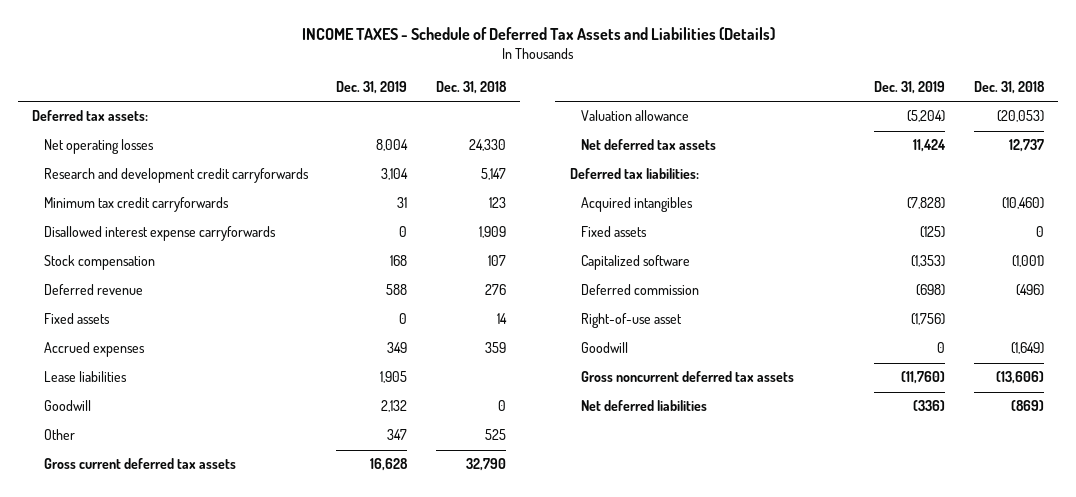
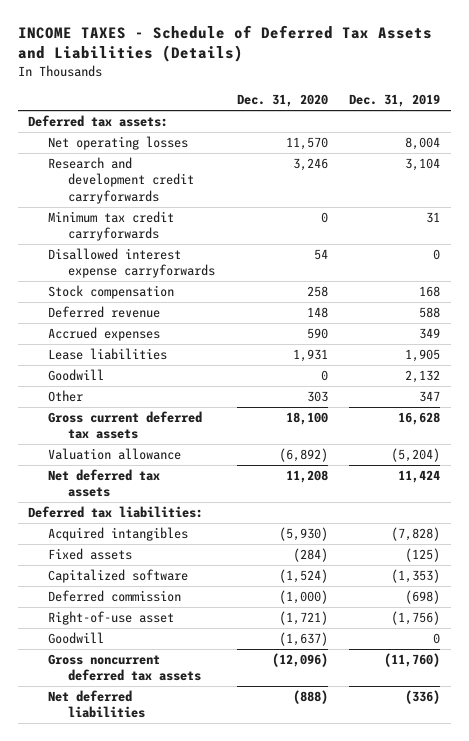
- | Dec. 31, 2019 | Dec. 31, 2018
+ | Dec. 31, 2020 | Dec. 31, 2019
- Fixed assets | 0 | 14

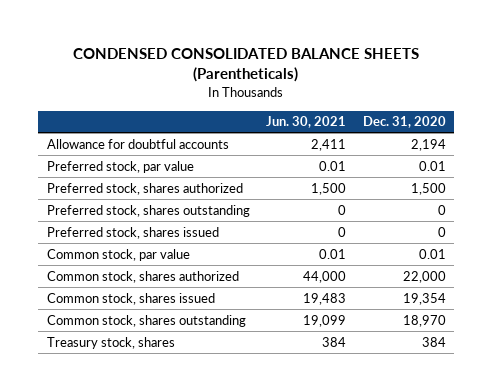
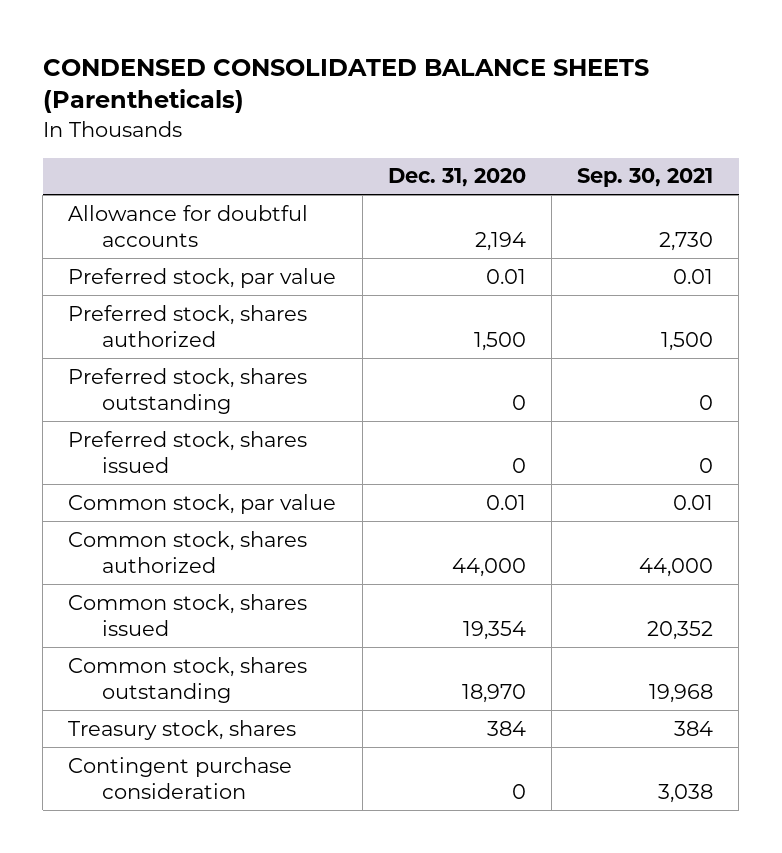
- | Jun. 30, 2021 | Dec. 31, 2020
+ | Dec. 31, 2020 | Sep. 30, 2021
- Common stock, shares authorized | 44,000 | 22,000
+ Common stock, shares authorized | 44,000 | 44,000
+ Contingent purchase consideration | 0 | 3,038

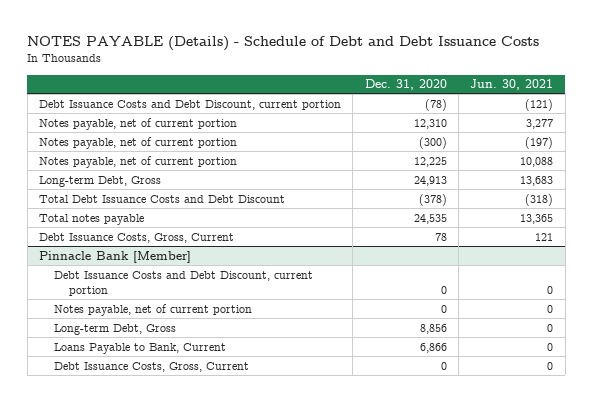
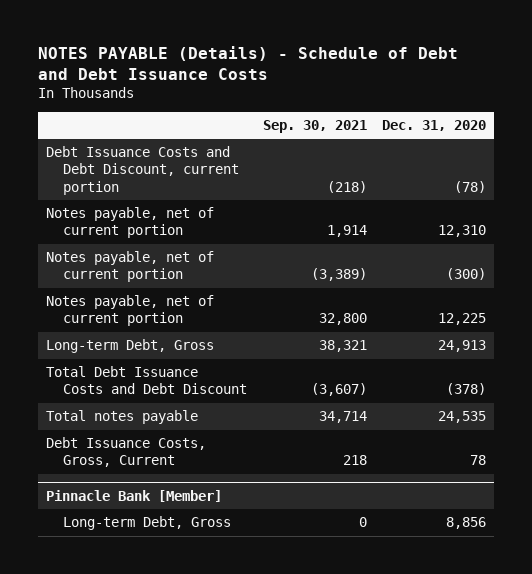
- | Dec. 31, 2020 | Jun. 30, 2021
+ | Sep. 30, 2021 | Dec. 31, 2020
@ Pinnacle Bank [Member]
- Debt Issuance Costs and Debt Discount, current portion | 0 | 0
- Notes payable, net of current portion | 0 | 0
- Loans Payable to Bank, Current | 6,866 | 0
- Debt Issuance Costs, Gross, Current | 0 | 0

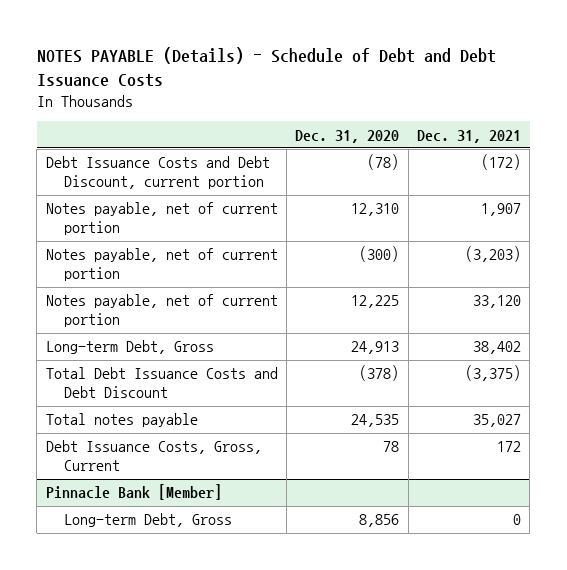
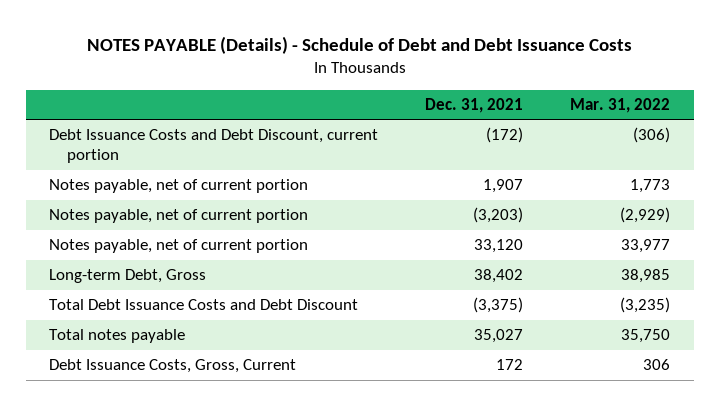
- | Dec. 31, 2020 | Dec. 31, 2021
+ | Dec. 31, 2021 | Mar. 31, 2022
- Pinnacle Bank [Member]
- Long-term Debt, Gross | 8,856 | 0

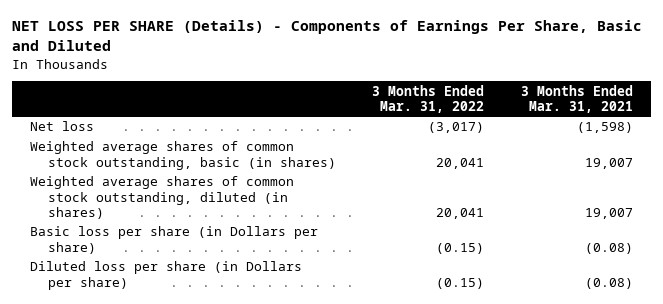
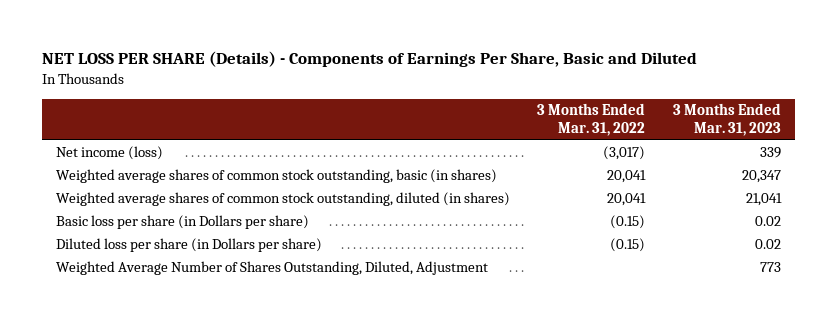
- | 3 Months Ended Mar. 31, 2022 | 3 Months Ended Mar. 31, 2021
+ | 3 Months Ended Mar. 31, 2022 | 3 Months Ended Mar. 31, 2023
- Net loss | (3,017) | (1,598)
+ Net income (loss) | (3,017) | 339
+ Weighted Average Number of Shares Outstanding, Diluted, Adjustment | | 773

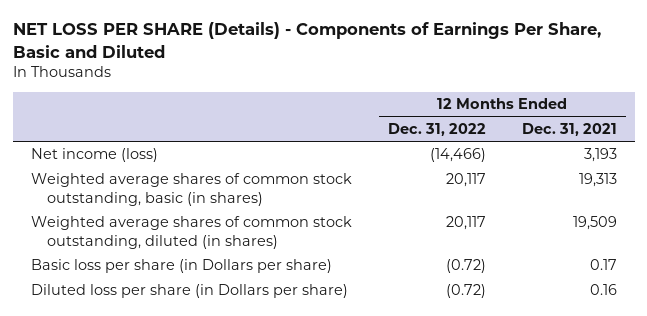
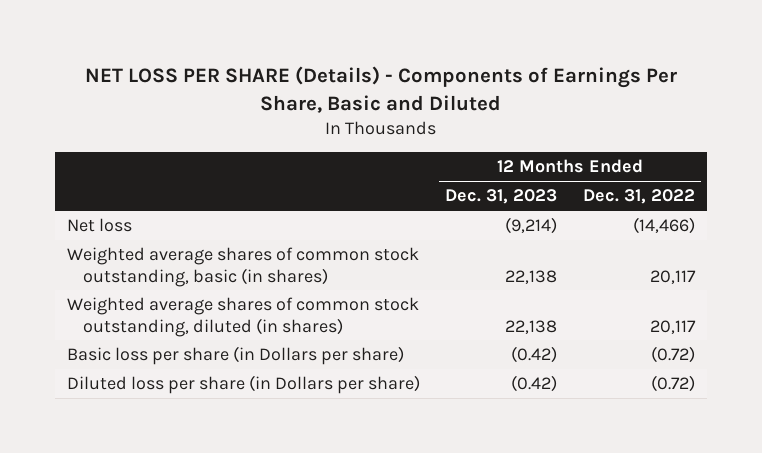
- | 12 Months Ended Dec. 31, 2022 | 12 Months Ended Dec. 31, 2021
+ | 12 Months Ended Dec. 31, 2023 | 12 Months Ended Dec. 31, 2022
- Net income (loss) | (14,466) | 3,193
+ Net loss | (9,214) | (14,466)

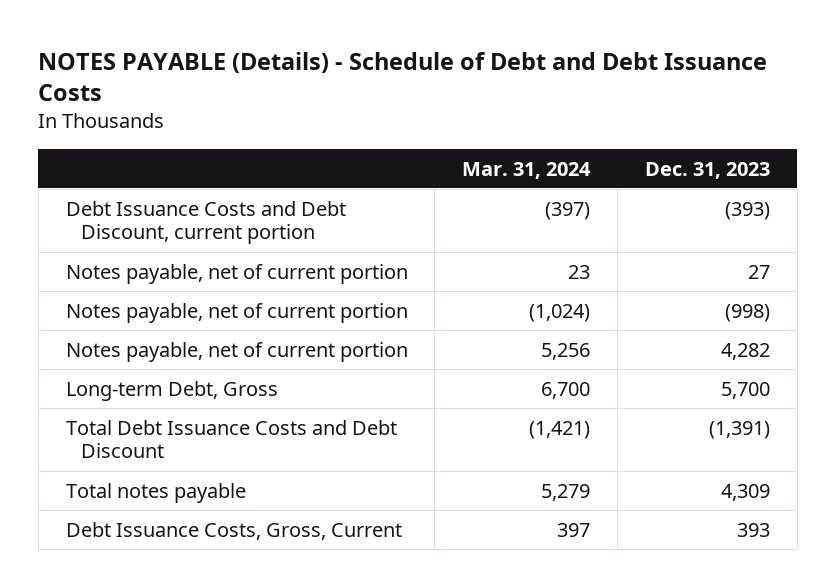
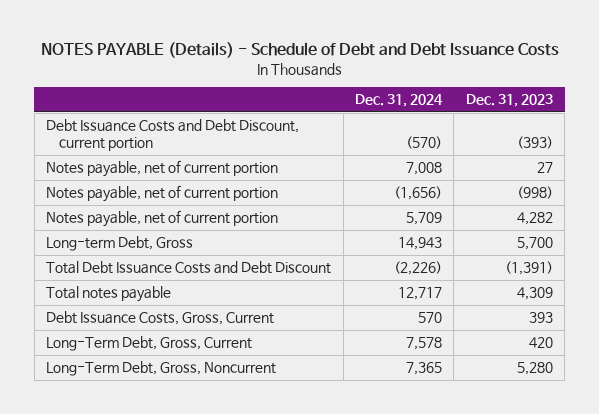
- | Mar. 31, 2024 | Dec. 31, 2023
+ | Dec. 31, 2024 | Dec. 31, 2023
+ Long-Term Debt, Gross, Current | 7,578 | 420
+ Long-Term Debt, Gross, Noncurrent | 7,365 | 5,280

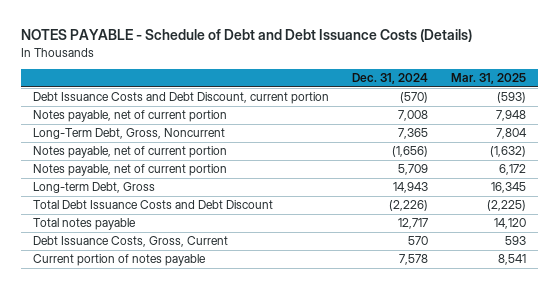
- NOTES PAYABLE (Details) - Schedule of Debt and Debt Issuance Costs
+ NOTES PAYABLE - Schedule of Debt and Debt Issuance Costs (Details)
- | Dec. 31, 2024 | Dec. 31, 2023
+ | Dec. 31, 2024 | Mar. 31, 2025
moved up: Long-Term Debt, Gross, Noncurrent | 7,365 | 7,804
- Long-Term Debt, Gross, Current | 7,578 | 420
+ Current portion of notes payable | 7,578 | 8,541

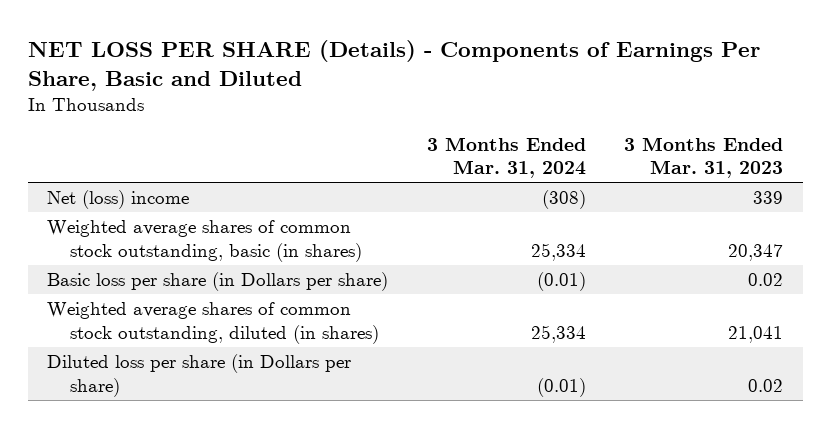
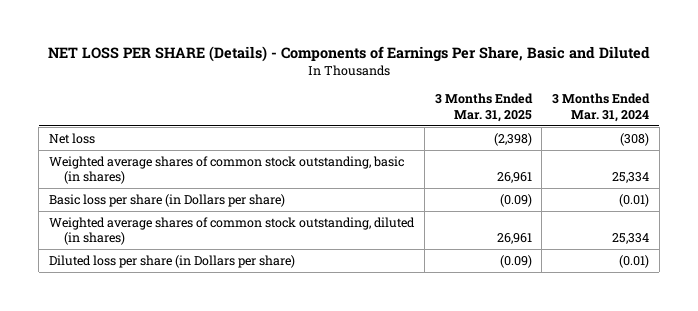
- | 3 Months Ended Mar. 31, 2024 | 3 Months Ended Mar. 31, 2023
+ | 3 Months Ended Mar. 31, 2025 | 3 Months Ended Mar. 31, 2024
- Net (loss) income | (308) | 339
+ Net loss | (2,398) | (308)

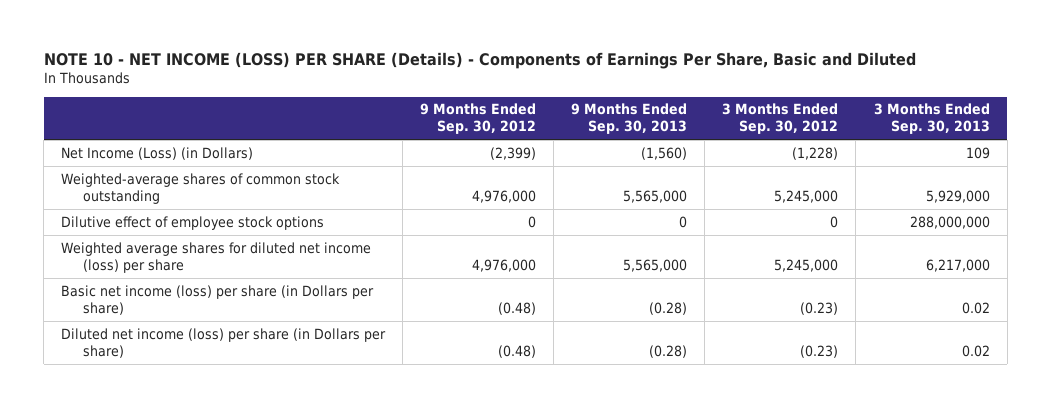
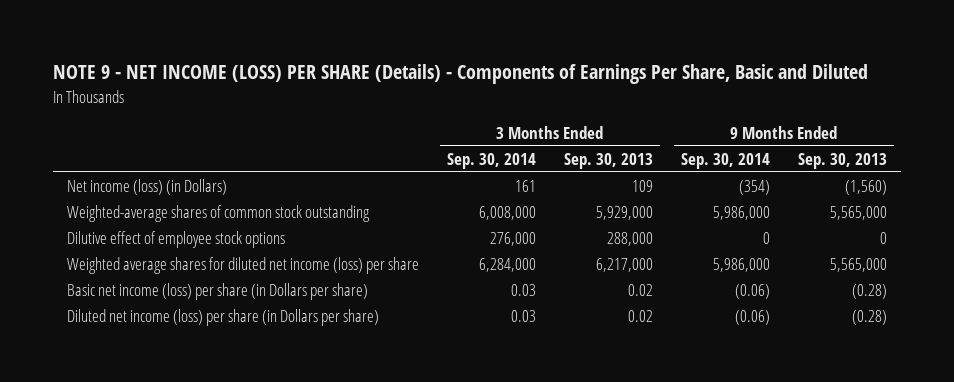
- NOTE 10 - NET INCOME (LOSS) PER SHARE (Details) - Components of Earnings Per Share, Basic and Diluted
+ NOTE 9 - NET INCOME (LOSS) PER SHARE (Details) - Components of Earnings Per Share, Basic and Diluted
- | 9 Months Ended Sep. 30, 2012 | 9 Months Ended Sep. 30, 2013 | 3 Months Ended Sep. 30, 2012 | 3 Months Ended Sep. 30, 2013
+ | 3 Months Ended Sep. 30, 2014 | 3 Months Ended Sep. 30, 2013 | 9 Months Ended Sep. 30, 2014 | 9 Months Ended Sep. 30, 2013
- Net Income (Loss) (in Dollars) | (2,399) | (1,560) | (1,228) | 109
+ Net income (loss) (in Dollars) | 161 | 109 | (354) | (1,560)
- Dilutive effect of employee stock options | 0 | 0 | 0 | 288,000,000
+ Dilutive effect of employee stock options | 276,000 | 288,000 | 0 | 0

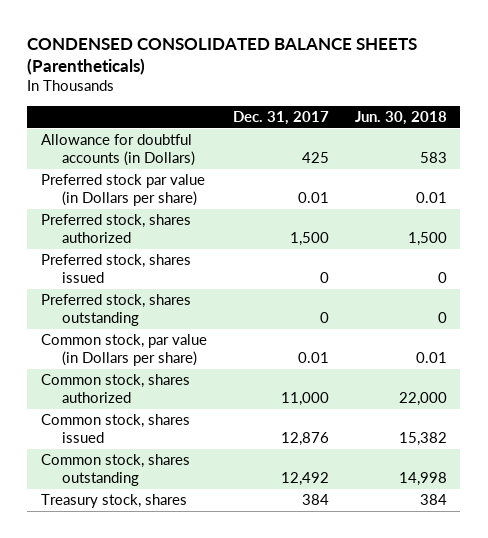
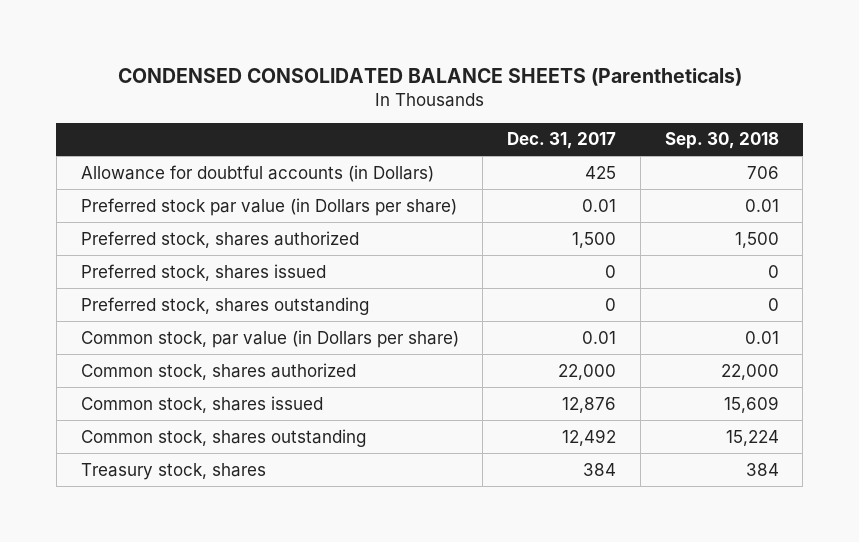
- | Dec. 31, 2017 | Jun. 30, 2018
+ | Dec. 31, 2017 | Sep. 30, 2018
- Common stock, shares authorized | 11,000 | 22,000
+ Common stock, shares authorized | 22,000 | 22,000

